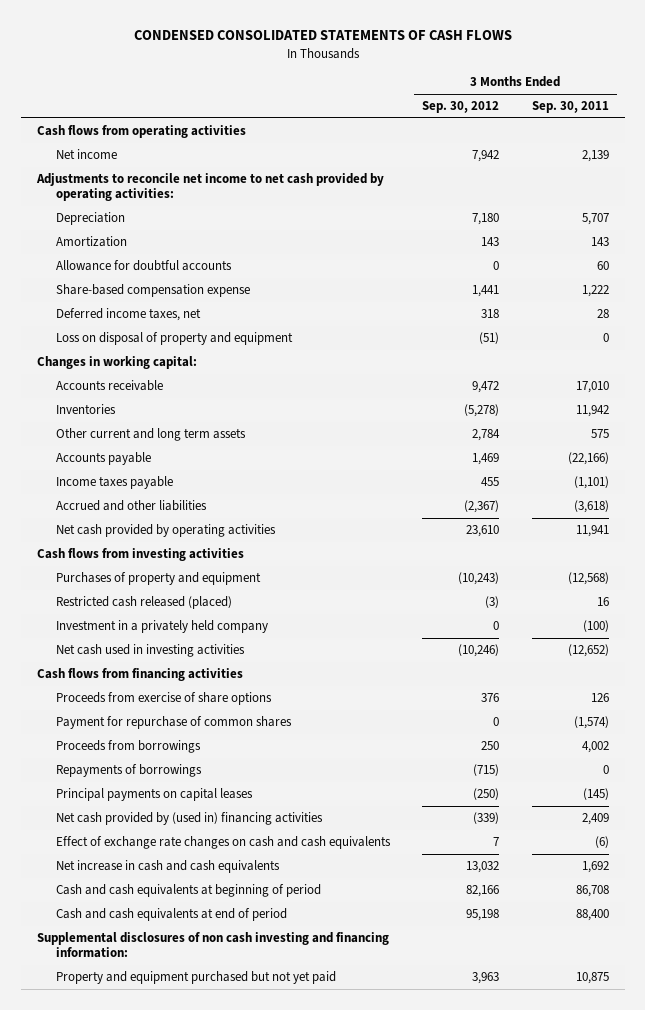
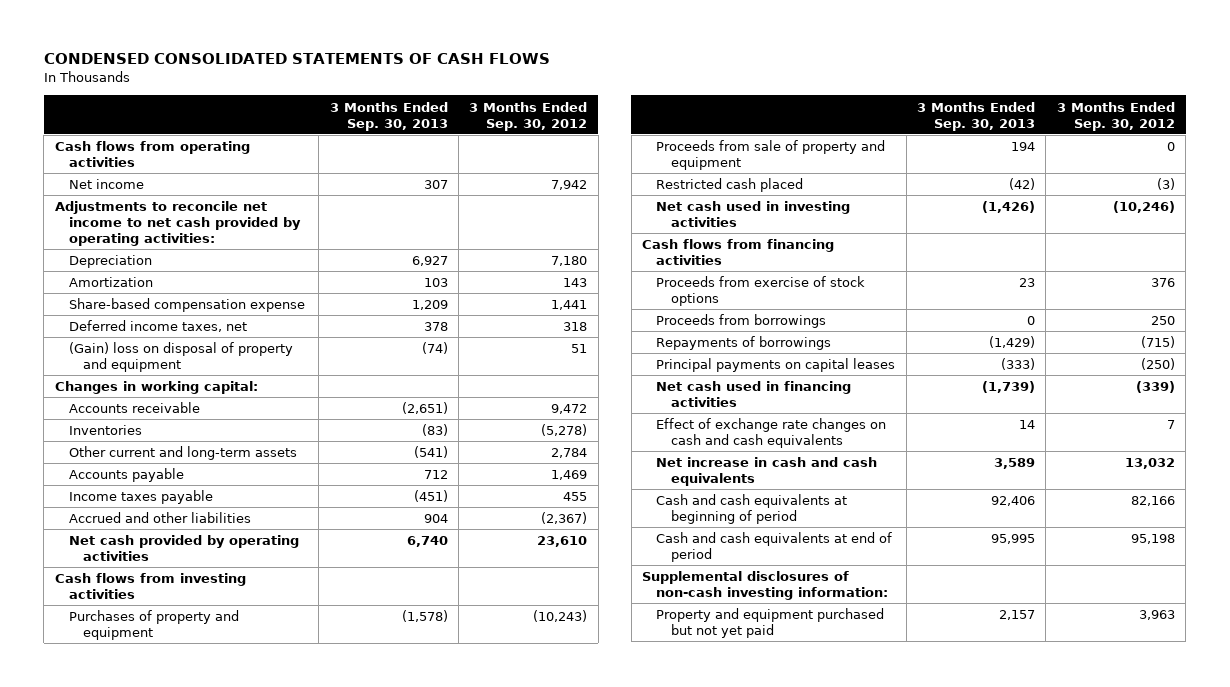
- | 3 Months Ended Sep. 30, 2012 | 3 Months Ended Sep. 30, 2011
+ | 3 Months Ended Sep. 30, 2013 | 3 Months Ended Sep. 30, 2012
- Allowance for doubtful accounts | 0 | 60
- Loss on disposal of property and equipment | (51) | 0
+ (Gain) loss on disposal of property and equipment | (74) | 51
- Other current and long term assets | 2,784 | 575
+ Other current and long-term assets | (541) | 2,784
- Restricted cash released (placed) | (3) | 16
- Investment in a privately held company | 0 | (100)
+ Proceeds from sale of property and equipment | 194 | 0
+ Restricted cash placed | (42) | (3)
- Proceeds from exercise of share options | 376 | 126
- Payment for repurchase of common shares | 0 | (1,574)
+ Proceeds from exercise of stock options | 23 | 376
- Net cash provided by (used in) financing activities | (339) | 2,409
+ Net cash used in financing activities | (1,739) | (339)
- Supplemental disclosures of non cash investing and financing information:
+ Supplemental disclosures of non-cash investing information:

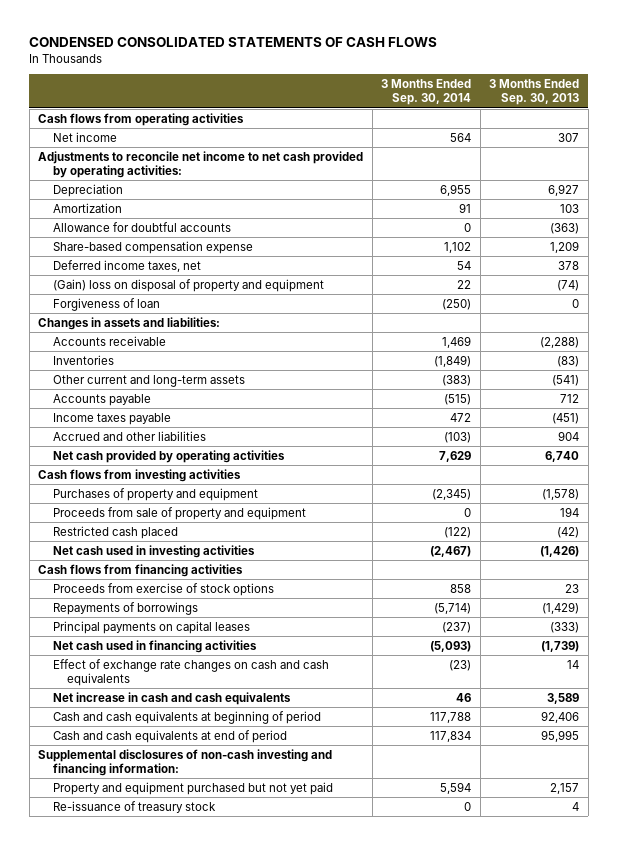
- | 3 Months Ended Sep. 30, 2013 | 3 Months Ended Sep. 30, 2012
+ | 3 Months Ended Sep. 30, 2014 | 3 Months Ended Sep. 30, 2013
+ Allowance for doubtful accounts | 0 | (363)
- Changes in working capital:
- Accounts receivable | (2,651) | 9,472
+ Forgiveness of loan | (250) | 0
+ Changes in assets and liabilities:
+ Accounts receivable | 1,469 | (2,288)
- Proceeds from borrowings | 0 | 250
- Supplemental disclosures of non-cash investing information:
+ Supplemental disclosures of non-cash investing and financing information:
+ Re-issuance of treasury stock | 0 | 4

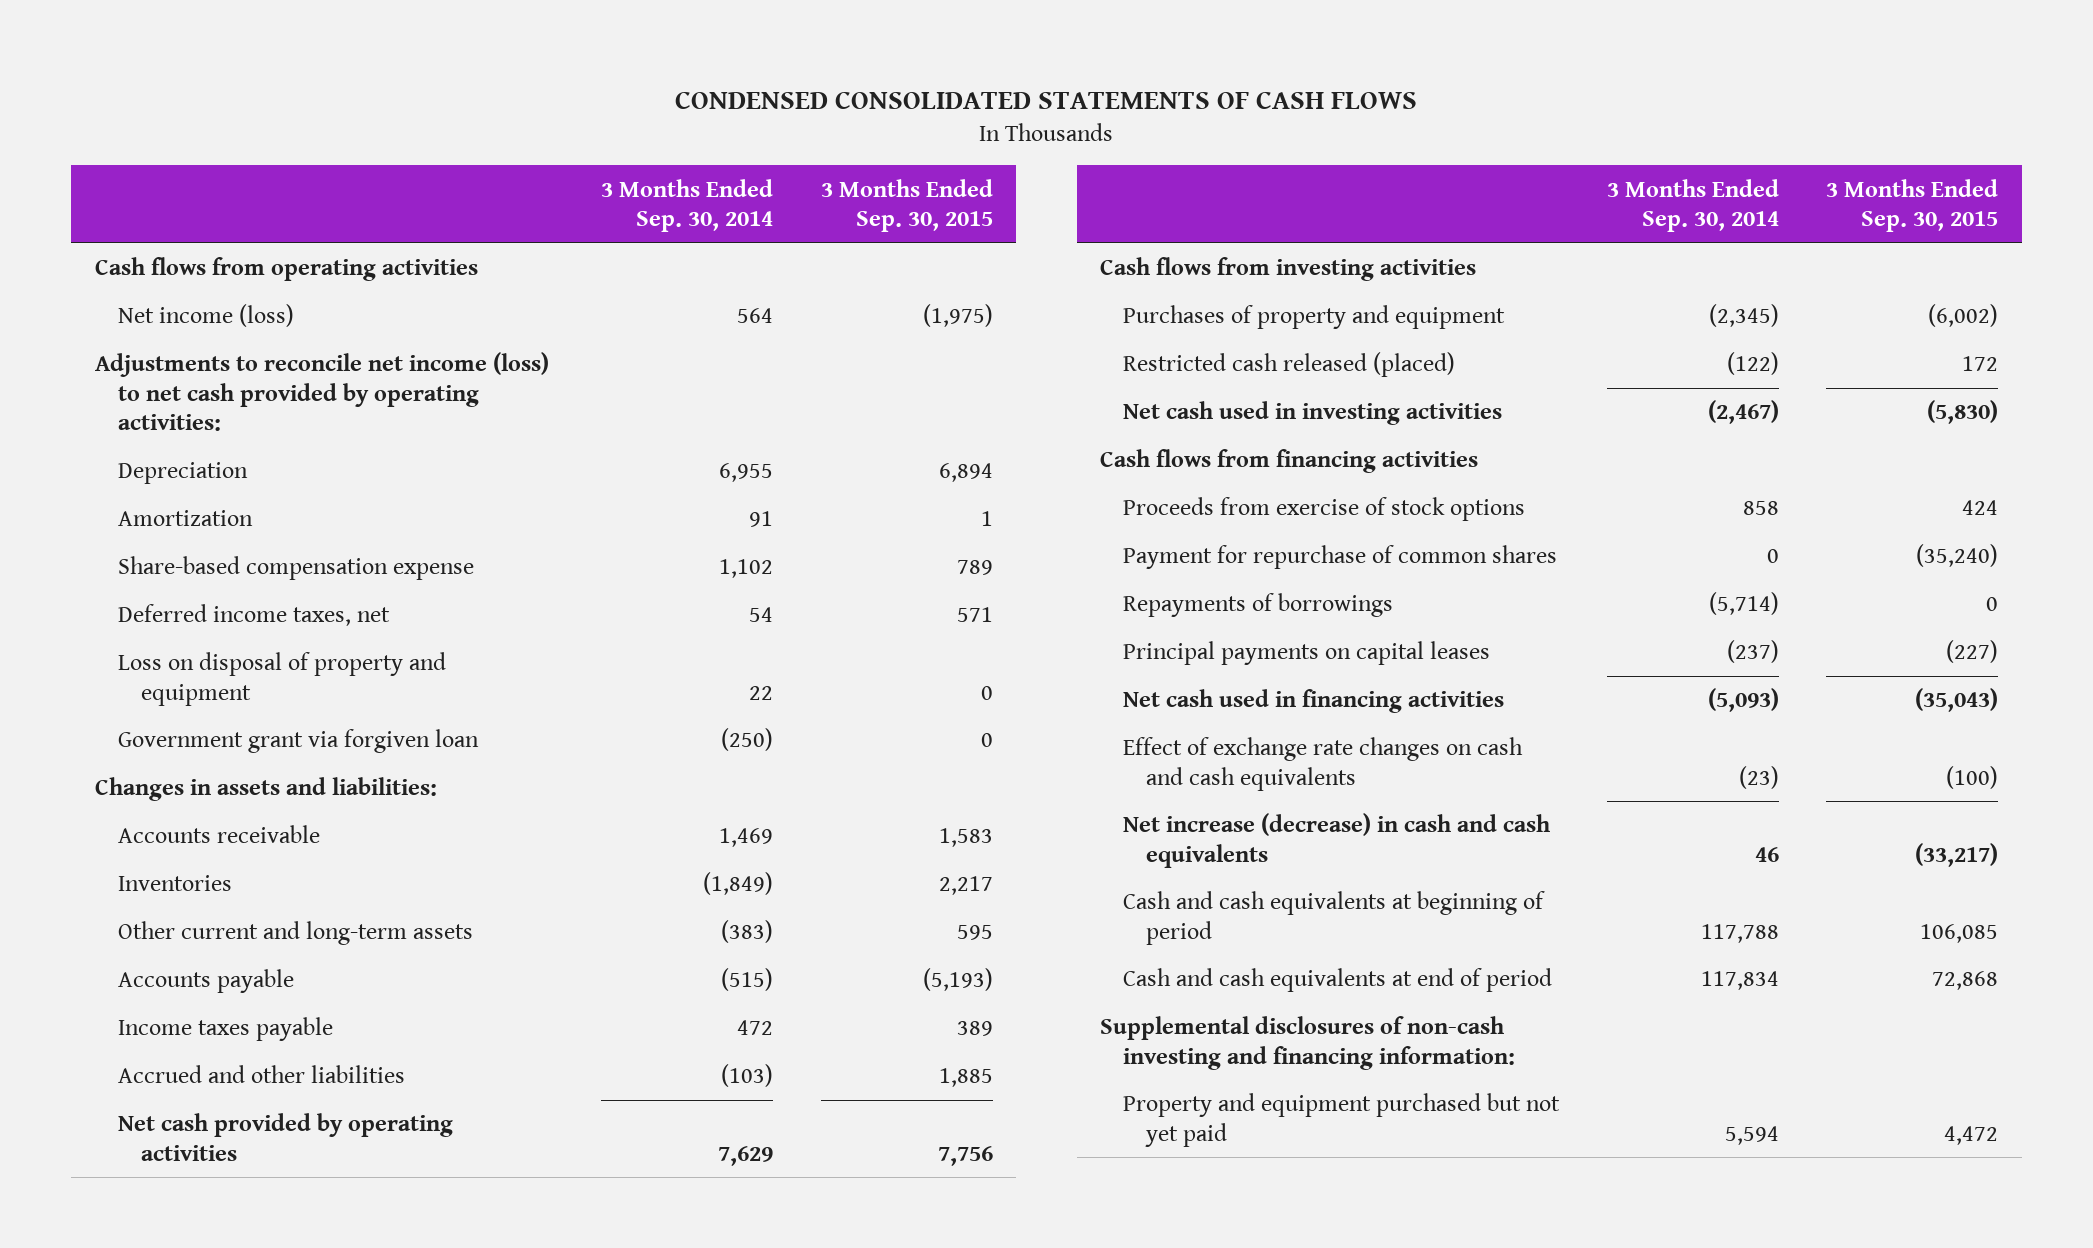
- | 3 Months Ended Sep. 30, 2014 | 3 Months Ended Sep. 30, 2013
+ | 3 Months Ended Sep. 30, 2014 | 3 Months Ended Sep. 30, 2015
- Net income | 564 | 307
- Adjustments to reconcile net income to net cash provided by operating activities:
+ Net income (loss) | 564 | (1,975)
+ Adjustments to reconcile net income (loss) to net cash provided by operating activities:
- Allowance for doubtful accounts | 0 | (363)
- (Gain) loss on disposal of property and equipment | 22 | (74)
- Forgiveness of loan | (250) | 0
+ Loss on disposal of property and equipment | 22 | 0
+ Government grant via forgiven loan | (250) | 0
- Proceeds from sale of property and equipment | 0 | 194
- Restricted cash placed | (122) | (42)
+ Restricted cash released (placed) | (122) | 172
+ Payment for repurchase of common shares | 0 | (35,240)
- Net increase in cash and cash equivalents | 46 | 3,589
+ Net increase (decrease) in cash and cash equivalents | 46 | (33,217)
- Re-issuance of treasury stock | 0 | 4

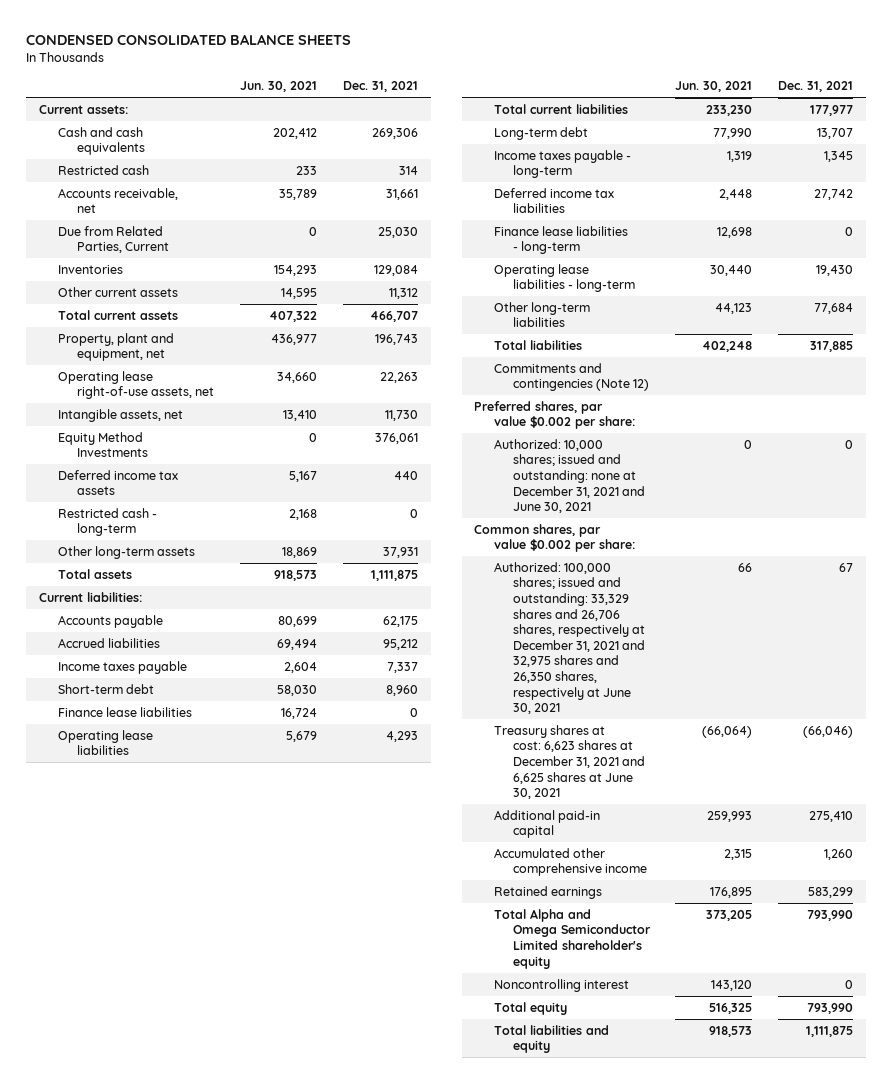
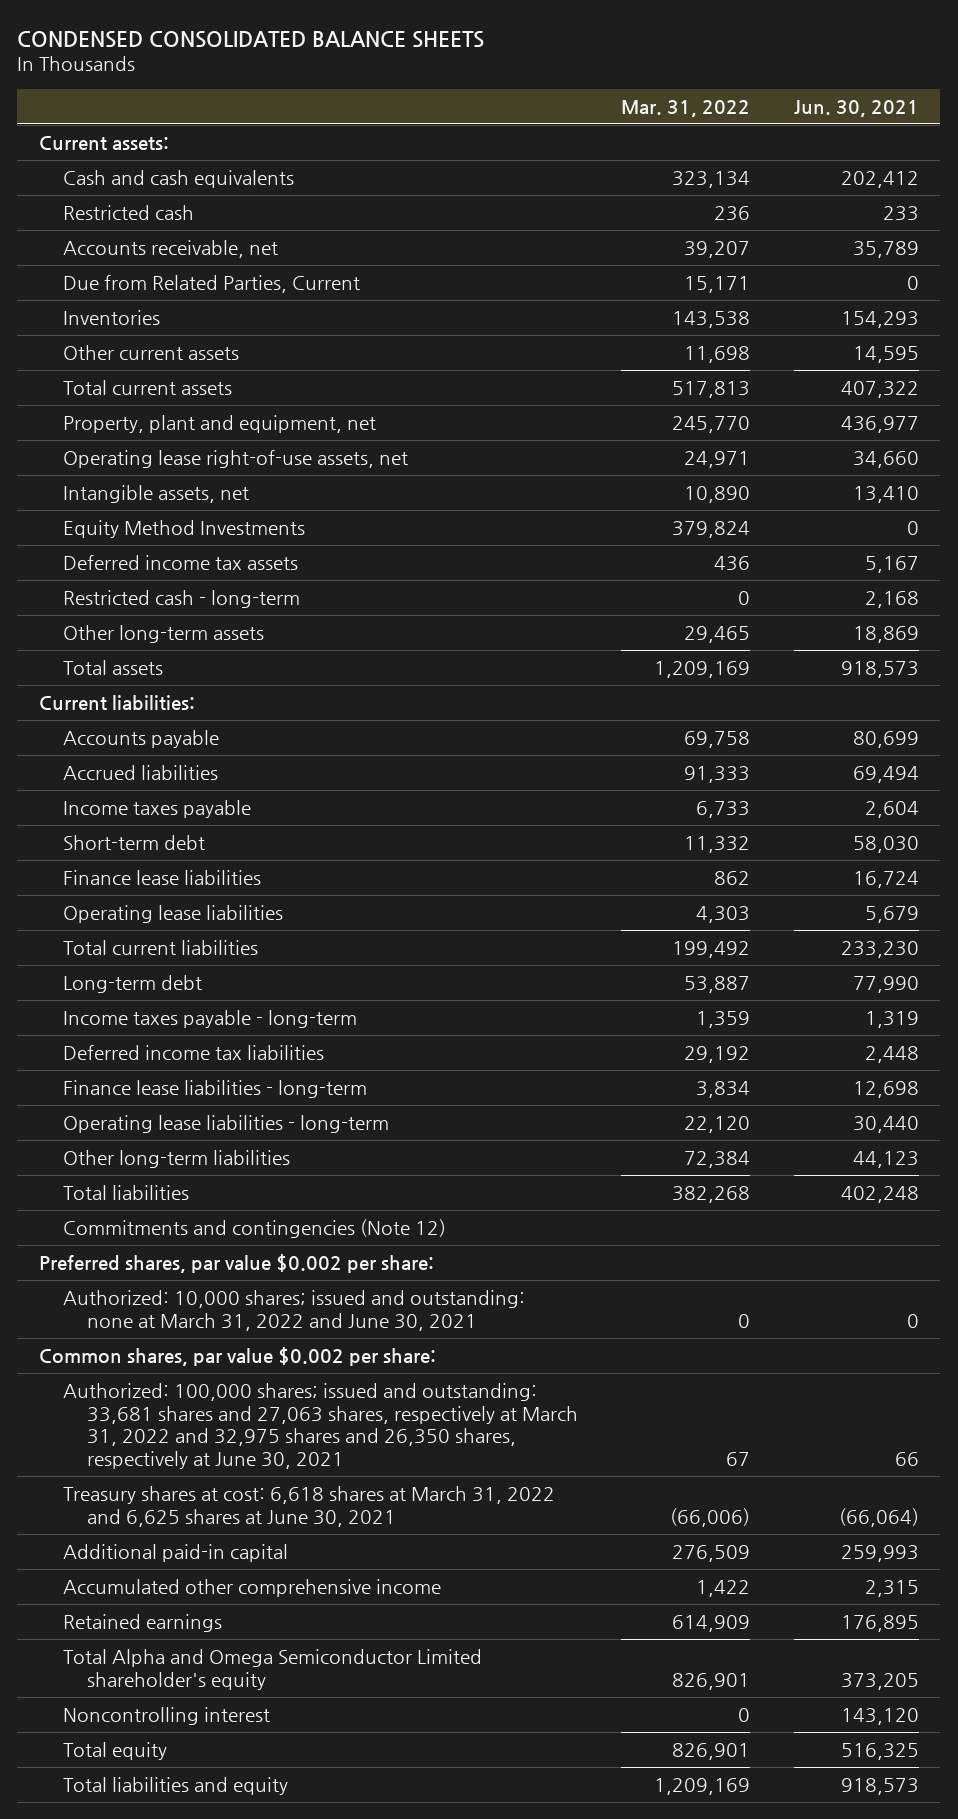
- | Jun. 30, 2021 | Dec. 31, 2021
+ | Mar. 31, 2022 | Jun. 30, 2021
- Authorized: 10,000 shares; issued and outstanding: none at December 31, 2021 and June 30, 2021 | 0 | 0
+ Authorized: 10,000 shares; issued and outstanding: none at March 31, 2022 and June 30, 2021 | 0 | 0
- Authorized: 100,000 shares; issued and outstanding: 33,329 shares and 26,706 shares, respectively at December 31, 2021 and 32,975 shares and 26,350 shares, respectively at June 30, 2021 | 66 | 67
- Treasury shares at cost: 6,623 shares at December 31, 2021 and 6,625 shares at June 30, 2021 | (66,064) | (66,046)
+ Authorized: 100,000 shares; issued and outstanding: 33,681 shares and 27,063 shares, respectively at March 31, 2022 and 32,975 shares and 26,350 shares, respectively at June 30, 2021 | 67 | 66
+ Treasury shares at cost: 6,618 shares at March 31, 2022 and 6,625 shares at June 30, 2021 | (66,006) | (66,064)

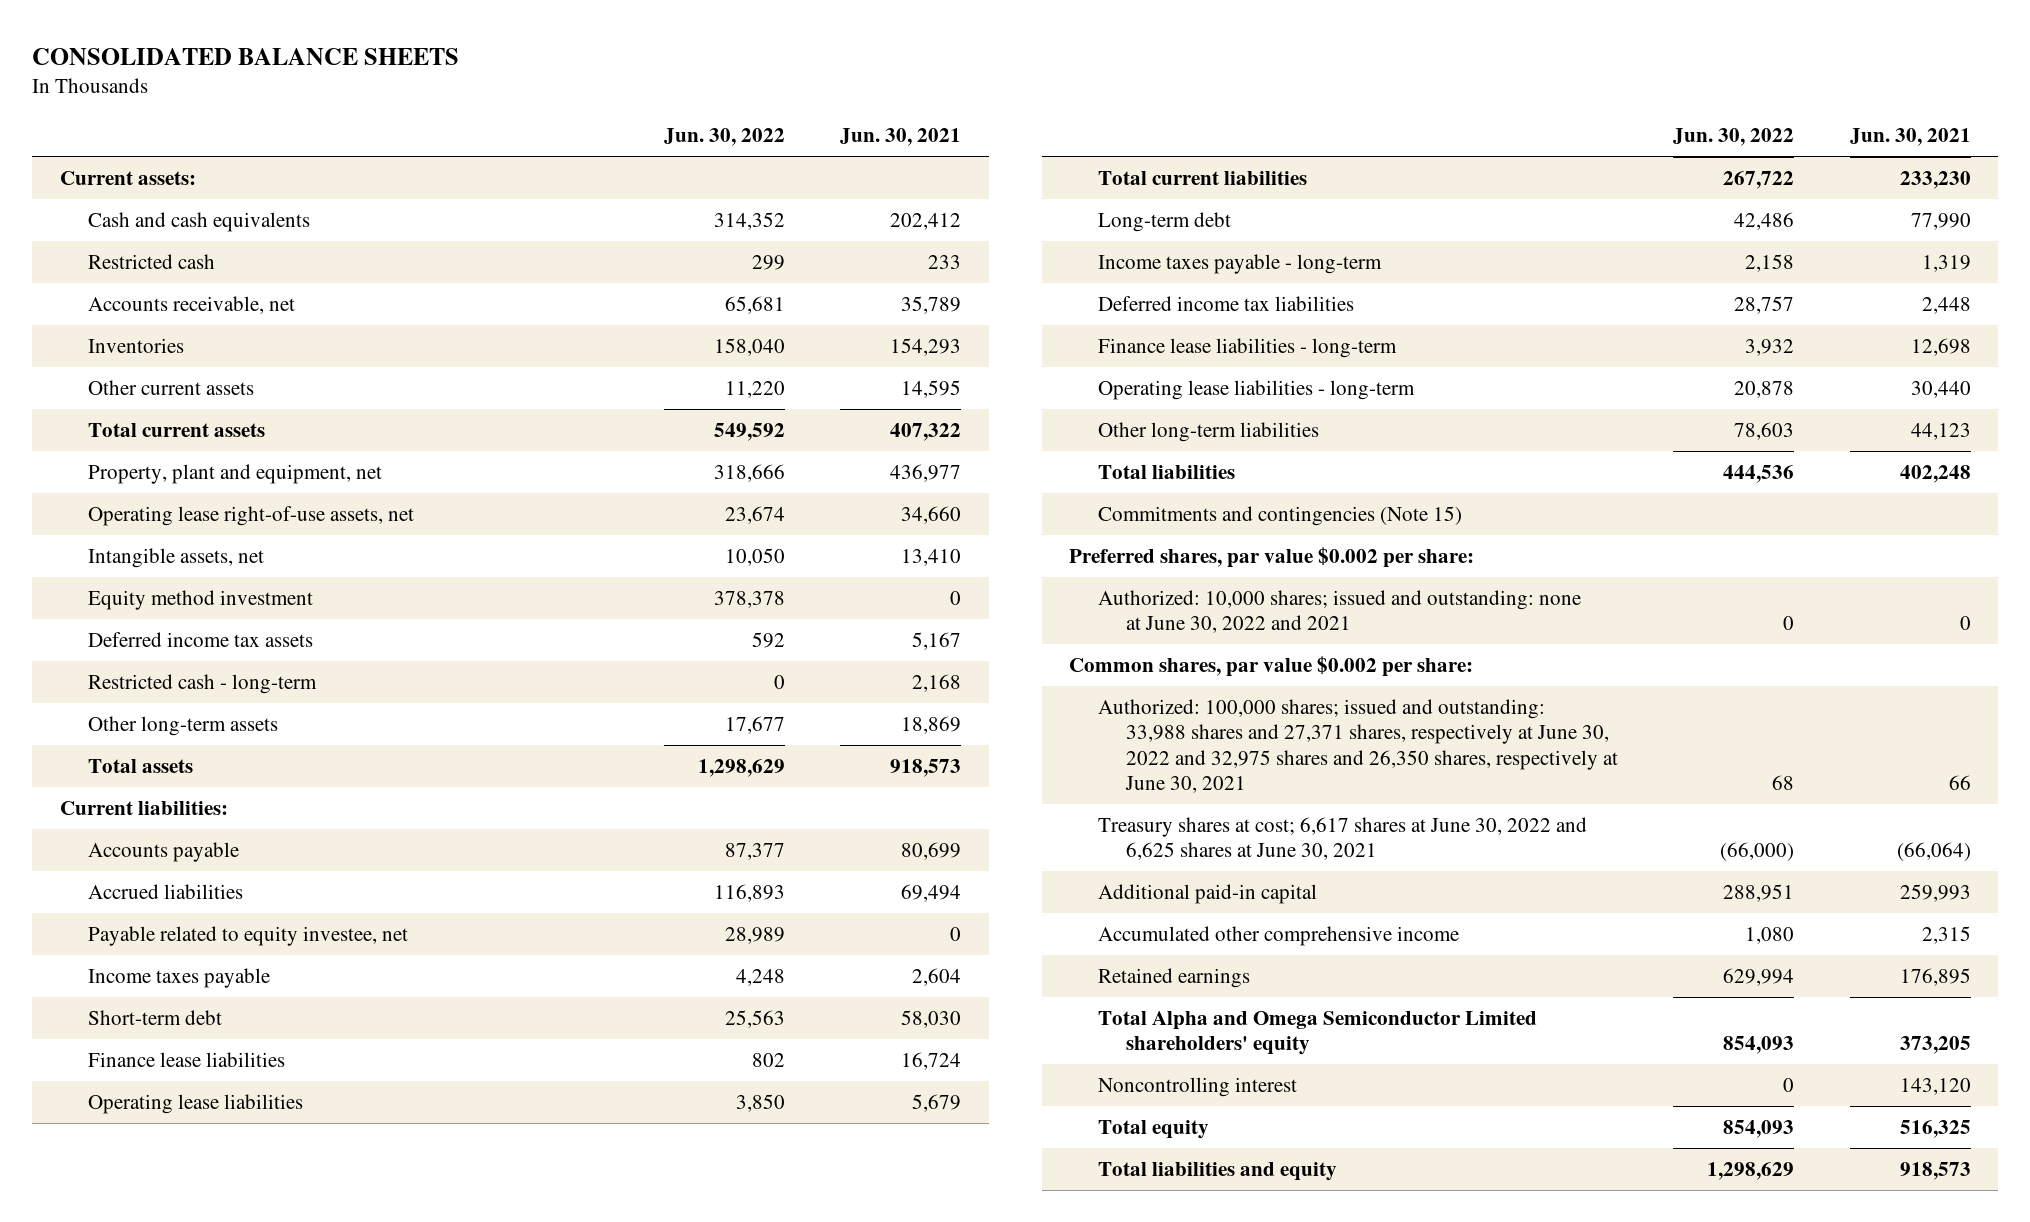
- CONDENSED CONSOLIDATED BALANCE SHEETS
+ CONSOLIDATED BALANCE SHEETS
- | Mar. 31, 2022 | Jun. 30, 2021
+ | Jun. 30, 2022 | Jun. 30, 2021
- Due from Related Parties, Current | 15,171 | 0
- Equity Method Investments | 379,824 | 0
+ Equity method investment | 378,378 | 0
+ Payable related to equity investee, net | 28,989 | 0
- Commitments and contingencies (Note 12)
+ Commitments and contingencies (Note 15)
- Authorized: 10,000 shares; issued and outstanding: none at March 31, 2022 and June 30, 2021 | 0 | 0
+ Authorized: 10,000 shares; issued and outstanding: none at June 30, 2022 and 2021 | 0 | 0
- Authorized: 100,000 shares; issued and outstanding: 33,681 shares and 27,063 shares, respectively at March 31, 2022 and 32,975 shares and 26,350 shares, respectively at June 30, 2021 | 67 | 66
- Treasury shares at cost: 6,618 shares at March 31, 2022 and 6,625 shares at June 30, 2021 | (66,006) | (66,064)
+ Authorized: 100,000 shares; issued and outstanding: 33,988 shares and 27,371 shares, respectively at June 30, 2022 and 32,975 shares and 26,350 shares, respectively at June 30, 2021 | 68 | 66
+ Treasury shares at cost; 6,617 shares at June 30, 2022 and 6,625 shares at June 30, 2021 | (66,000) | (66,064)
- Total Alpha and Omega Semiconductor Limited shareholder's equity | 826,901 | 373,205
+ Total Alpha and Omega Semiconductor Limited shareholders' equity | 854,093 | 373,205

